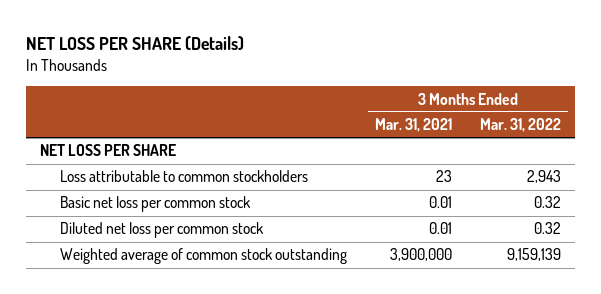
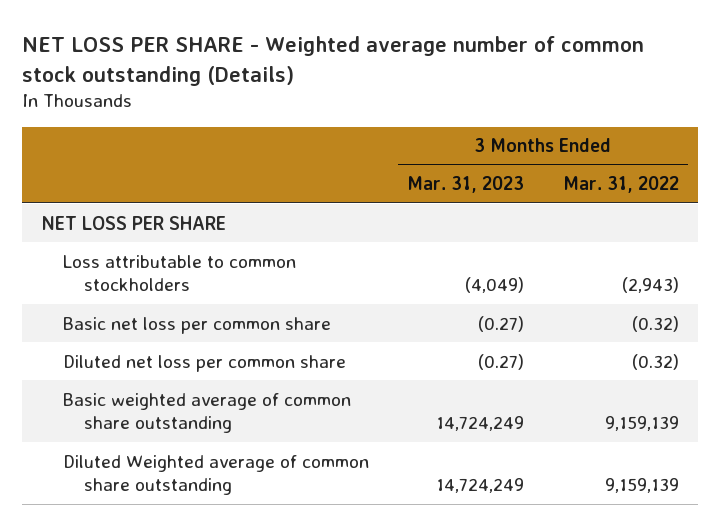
- NET LOSS PER SHARE (Details)
+ NET LOSS PER SHARE - Weighted average number of common stock outstanding (Details)
- | 3 Months Ended Mar. 31, 2021 | 3 Months Ended Mar. 31, 2022
+ | 3 Months Ended Mar. 31, 2023 | 3 Months Ended Mar. 31, 2022
- Loss attributable to common stockholders | 23 | 2,943
- Basic net loss per common stock | 0.01 | 0.32
- Diluted net loss per common stock | 0.01 | 0.32
- Weighted average of common stock outstanding | 3,900,000 | 9,159,139
+ Loss attributable to common stockholders | (4,049) | (2,943)
+ Basic net loss per common share | (0.27) | (0.32)
+ Diluted net loss per common share | (0.27) | (0.32)
+ Basic weighted average of common share outstanding | 14,724,249 | 9,159,139
+ Diluted Weighted average of common share outstanding | 14,724,249 | 9,159,139

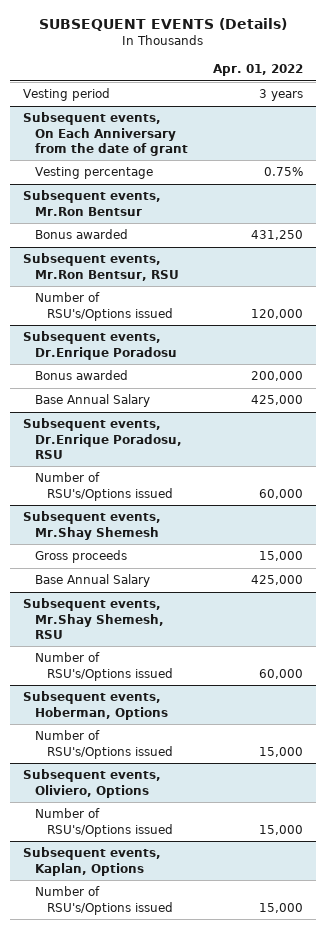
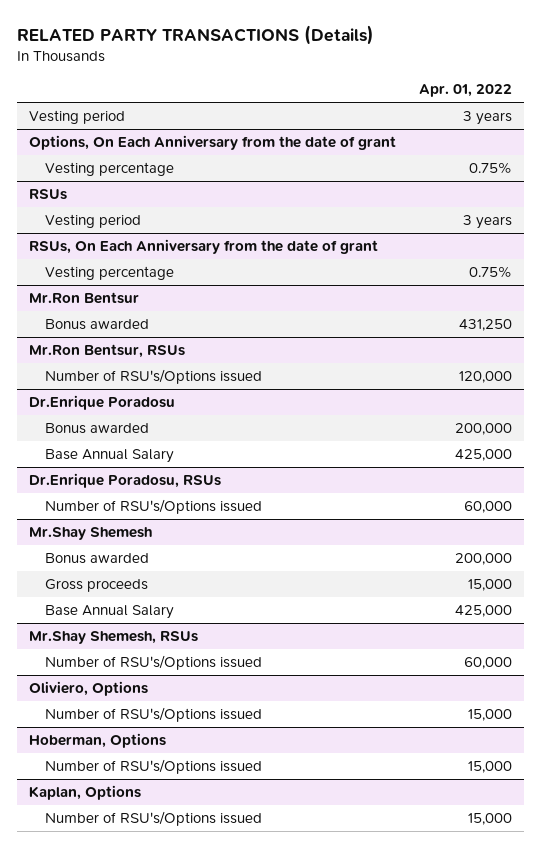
- SUBSEQUENT EVENTS (Details)
+ RELATED PARTY TRANSACTIONS (Details)
- Subsequent events, On Each Anniversary from the date of grant
+ Options, On Each Anniversary from the date of grant
- Subsequent events, Mr.Ron Bentsur
+ RSUs
+ Vesting period | 3 years
+ RSUs, On Each Anniversary from the date of grant
+ Vesting percentage | 0.75%
+ Mr.Ron Bentsur
- Subsequent events, Mr.Ron Bentsur, RSU
+ Mr.Ron Bentsur, RSUs
- Subsequent events, Dr.Enrique Poradosu
+ Dr.Enrique Poradosu
- Subsequent events, Dr.Enrique Poradosu, RSU
+ Dr.Enrique Poradosu, RSUs
- Subsequent events, Mr.Shay Shemesh
+ Mr.Shay Shemesh
+ Bonus awarded | 200,000
- Subsequent events, Mr.Shay Shemesh, RSU
+ Mr.Shay Shemesh, RSUs
- Subsequent events, Hoberman, Options
+ Oliviero, Options
- Subsequent events, Oliviero, Options
+ Hoberman, Options
- Subsequent events, Kaplan, Options
+ Kaplan, Options

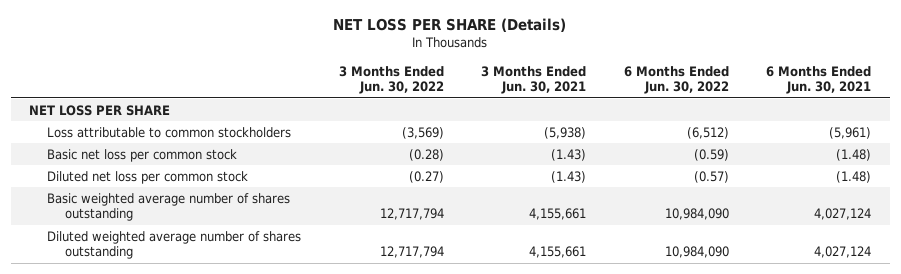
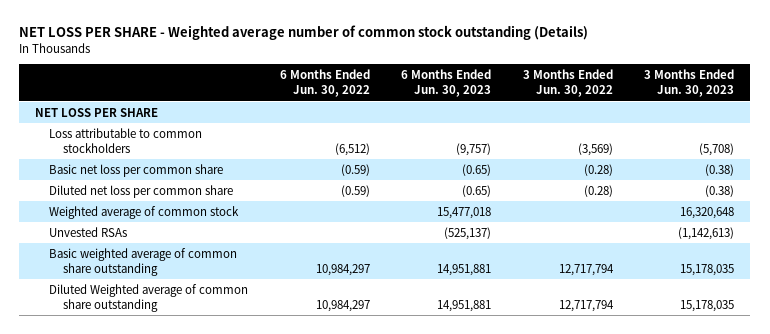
- NET LOSS PER SHARE (Details)
+ NET LOSS PER SHARE - Weighted average number of common stock outstanding (Details)
- | 3 Months Ended Jun. 30, 2022 | 3 Months Ended Jun. 30, 2021 | 6 Months Ended Jun. 30, 2022 | 6 Months Ended Jun. 30, 2021
+ | 6 Months Ended Jun. 30, 2022 | 6 Months Ended Jun. 30, 2023 | 3 Months Ended Jun. 30, 2022 | 3 Months Ended Jun. 30, 2023
- Basic net loss per common stock | (0.28) | (1.43) | (0.59) | (1.48)
- Diluted net loss per common stock | (0.27) | (1.43) | (0.57) | (1.48)
- Basic weighted average number of shares outstanding | 12,717,794 | 4,155,661 | 10,984,090 | 4,027,124
- Diluted weighted average number of shares outstanding | 12,717,794 | 4,155,661 | 10,984,090 | 4,027,124
+ Basic net loss per common share | (0.59) | (0.65) | (0.28) | (0.38)
+ Diluted net loss per common share | (0.59) | (0.65) | (0.28) | (0.38)
+ Weighted average of common stock | | 15,477,018 | | 16,320,648
+ Unvested RSAs | | (525,137) | | (1,142,613)
+ Basic weighted average of common share outstanding | 10,984,297 | 14,951,881 | 12,717,794 | 15,178,035
+ Diluted Weighted average of common share outstanding | 10,984,297 | 14,951,881 | 12,717,794 | 15,178,035

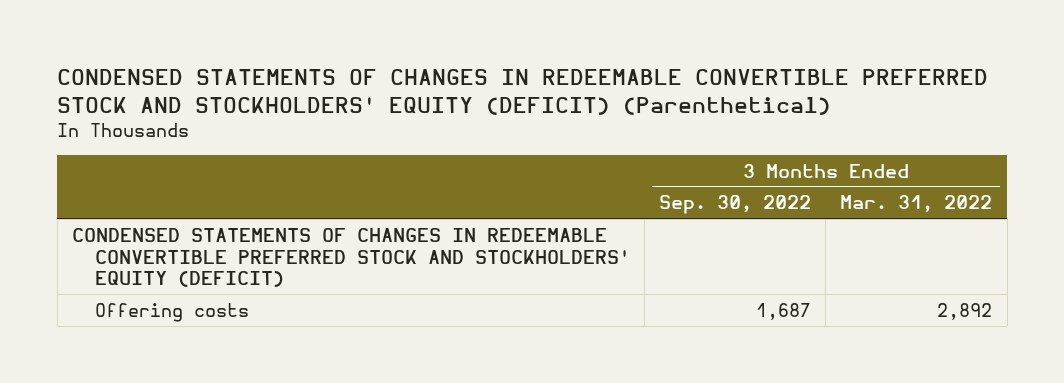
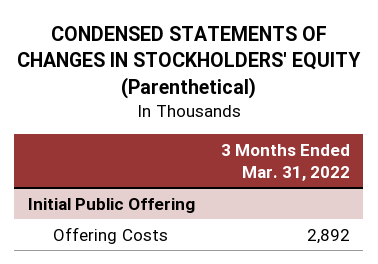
- CONDENSED STATEMENTS OF CHANGES IN REDEEMABLE CONVERTIBLE PREFERRED STOCK AND STOCKHOLDERS' EQUITY (DEFICIT) (Parenthetical)
+ CONDENSED STATEMENTS OF CHANGES IN STOCKHOLDERS' EQUITY (Parenthetical)
- | 3 Months Ended Sep. 30, 2022 | 3 Months Ended Mar. 31, 2022
+ | 3 Months Ended Mar. 31, 2022
- CONDENSED STATEMENTS OF CHANGES IN REDEEMABLE CONVERTIBLE PREFERRED STOCK AND STOCKHOLDERS' EQUITY (DEFICIT)
- Offering costs | 1,687 | 2,892
+ Initial Public Offering
+ Offering Costs | 2,892

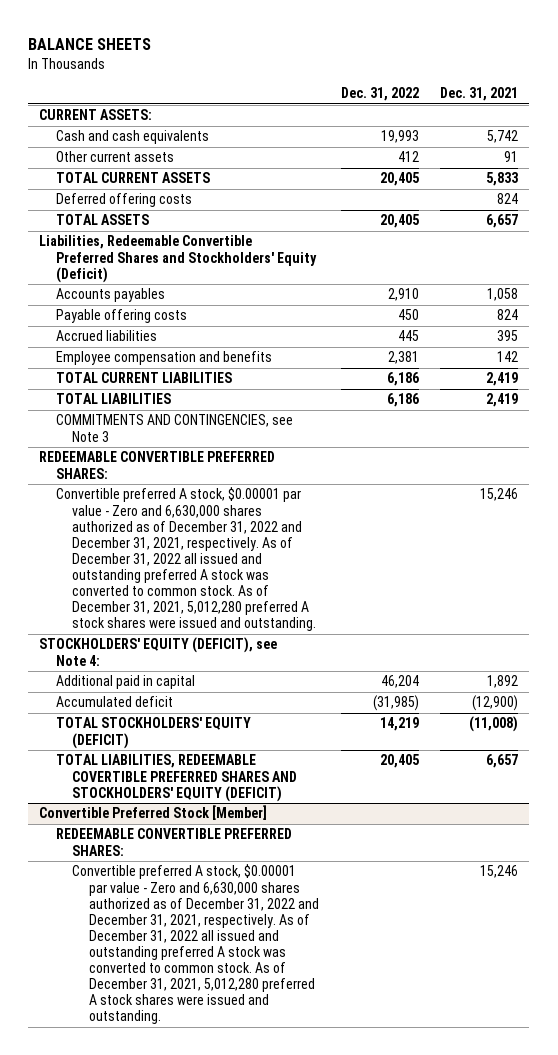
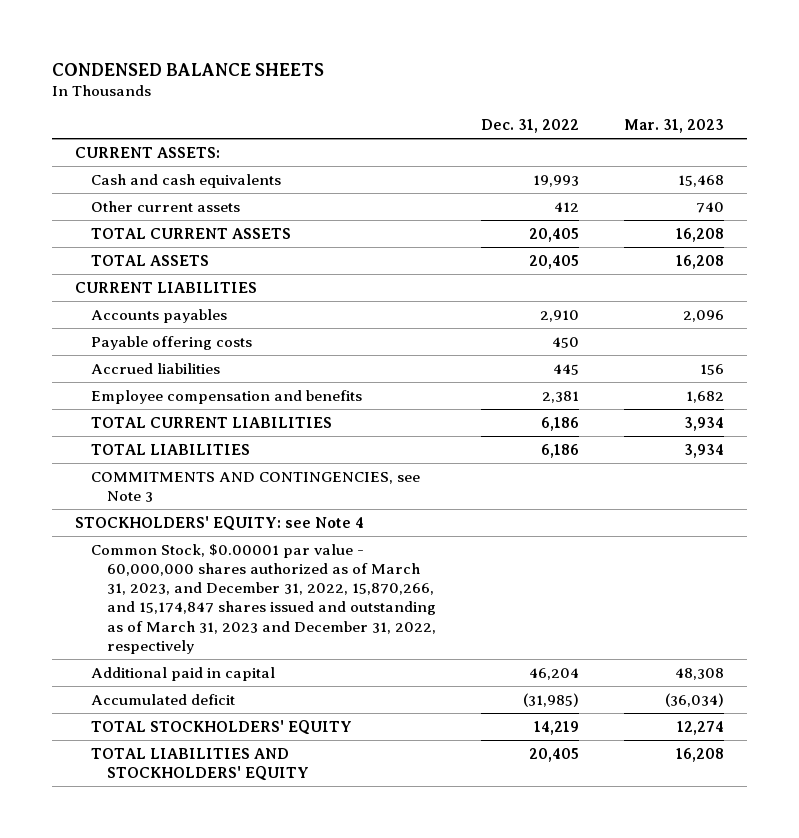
- BALANCE SHEETS
+ CONDENSED BALANCE SHEETS
- | Dec. 31, 2022 | Dec. 31, 2021
+ | Dec. 31, 2022 | Mar. 31, 2023
- Deferred offering costs | | 824
- Liabilities, Redeemable Convertible Preferred Shares and Stockholders' Equity (Deficit)
+ CURRENT LIABILITIES
- REDEEMABLE CONVERTIBLE PREFERRED SHARES:
- Convertible preferred A stock, $0.00001 par value - Zero and 6,630,000 shares authorized as of December 31, 2022 and December 31, 2021, respectively. As of December 31, 2022 all issued and outstanding preferred A stock was converted to common stock. As of December 31, 2021, 5,012,280 preferred A stock shares were issued and outstanding. | | 15,246
- STOCKHOLDERS' EQUITY (DEFICIT), see Note 4:
+ STOCKHOLDERS' EQUITY: see Note 4
+ Common Stock, $0.00001 par value - 60,000,000 shares authorized as of March 31, 2023, and December 31, 2022, 15,870,266, and 15,174,847 shares issued and outstanding as of March 31, 2023 and December 31, 2022, respectively
- TOTAL STOCKHOLDERS' EQUITY (DEFICIT) | 14,219 | (11,008)
- TOTAL LIABILITIES, REDEEMABLE COVERTIBLE PREFERRED SHARES AND STOCKHOLDERS' EQUITY (DEFICIT) | 20,405 | 6,657
- Convertible Preferred Stock [Member]
- REDEEMABLE CONVERTIBLE PREFERRED SHARES:
- Convertible preferred A stock, $0.00001 par value - Zero and 6,630,000 shares authorized as of December 31, 2022 and December 31, 2021, respectively. As of December 31, 2022 all issued and outstanding preferred A stock was converted to common stock. As of December 31, 2021, 5,012,280 preferred A stock shares were issued and outstanding. | | 15,246
+ TOTAL STOCKHOLDERS' EQUITY | 14,219 | 12,274
+ TOTAL LIABILITIES AND STOCKHOLDERS' EQUITY | 20,405 | 16,208

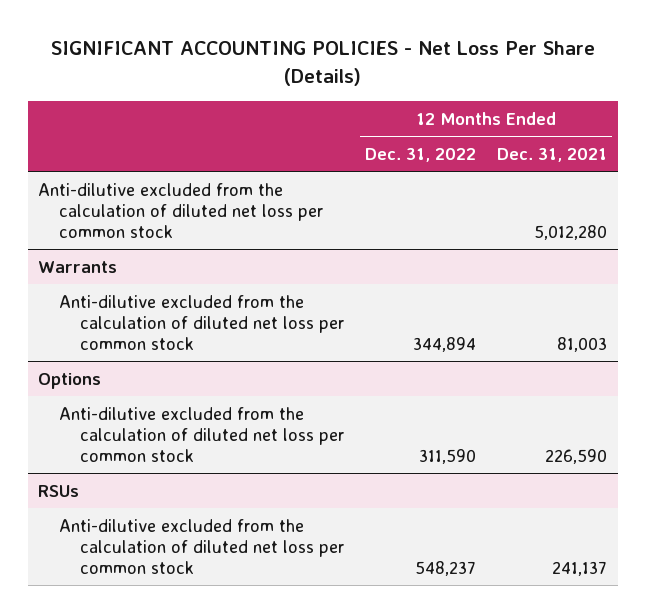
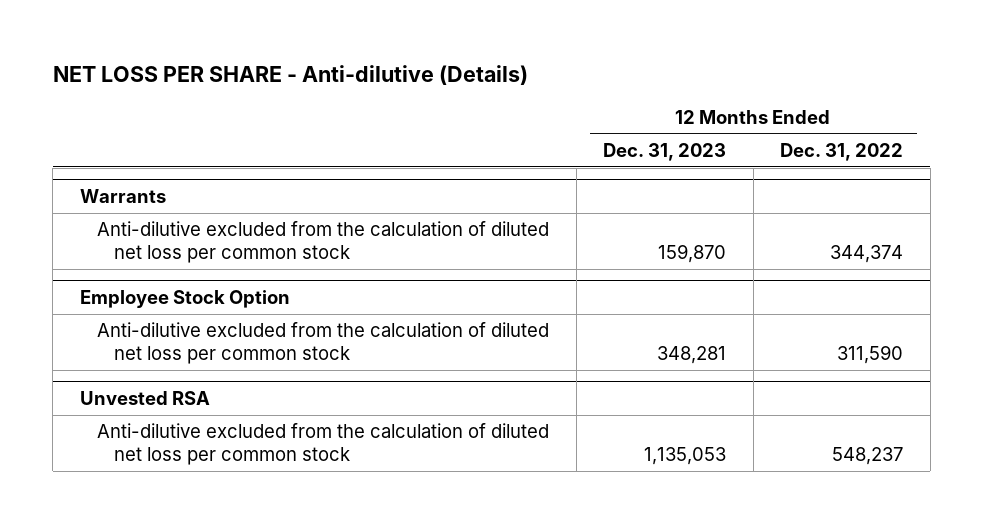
- SIGNIFICANT ACCOUNTING POLICIES - Net Loss Per Share (Details)
+ NET LOSS PER SHARE - Anti-dilutive (Details)
- | 12 Months Ended Dec. 31, 2022 | 12 Months Ended Dec. 31, 2021
+ | 12 Months Ended Dec. 31, 2023 | 12 Months Ended Dec. 31, 2022
- Anti-dilutive excluded from the calculation of diluted net loss per common stock | | 5,012,280
@ Warrants
- Anti-dilutive excluded from the calculation of diluted net loss per common stock | 344,894 | 81,003
- Options
@ Warrants
+ Anti-dilutive excluded from the calculation of diluted net loss per common stock | 159,870 | 344,374
+ Employee Stock Option
- RSUs
+ Unvested RSA

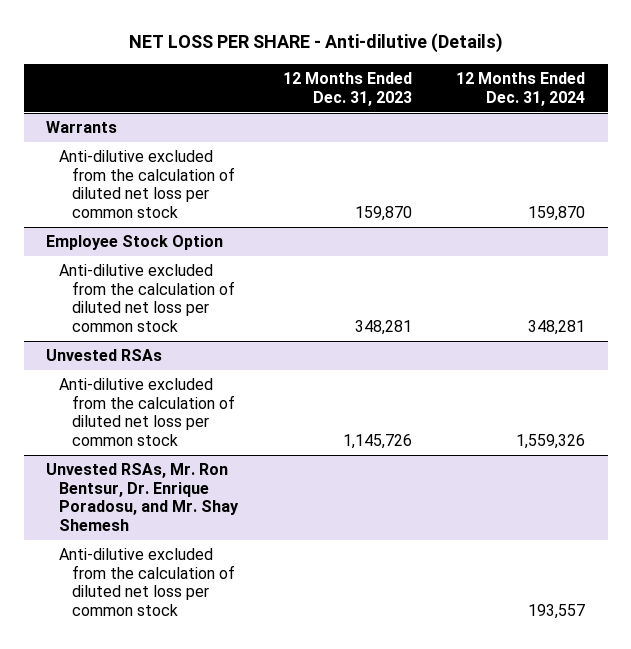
- | 12 Months Ended Dec. 31, 2023 | 12 Months Ended Dec. 31, 2022
+ | 12 Months Ended Dec. 31, 2023 | 12 Months Ended Dec. 31, 2024
- Unvested RSA
- Anti-dilutive excluded from the calculation of diluted net loss per common stock | 1,135,053 | 548,237
+ Unvested RSAs
+ Anti-dilutive excluded from the calculation of diluted net loss per common stock | 1,145,726 | 1,559,326
+ Unvested RSAs, Mr. Ron Bentsur, Dr. Enrique Poradosu, and Mr. Shay Shemesh
+ Anti-dilutive excluded from the calculation of diluted net loss per common stock | | 193,557

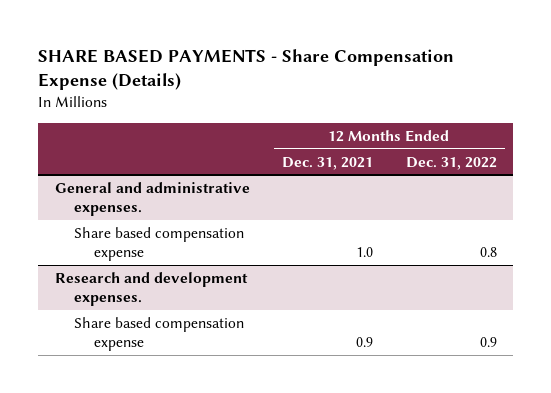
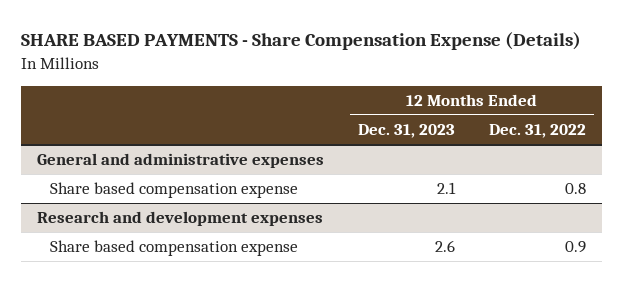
- | 12 Months Ended Dec. 31, 2021 | 12 Months Ended Dec. 31, 2022
+ | 12 Months Ended Dec. 31, 2023 | 12 Months Ended Dec. 31, 2022
- General and administrative expenses.
+ General and administrative expenses
- Research and development expenses.
+ Research and development expenses

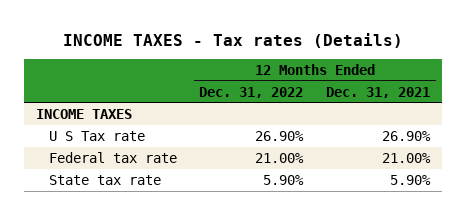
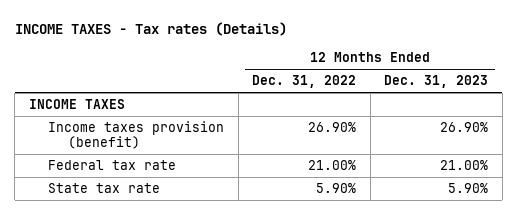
- | 12 Months Ended Dec. 31, 2022 | 12 Months Ended Dec. 31, 2021
+ | 12 Months Ended Dec. 31, 2022 | 12 Months Ended Dec. 31, 2023
- U S Tax rate | 26.90% | 26.90%
+ Income taxes provision (benefit) | 26.90% | 26.90%

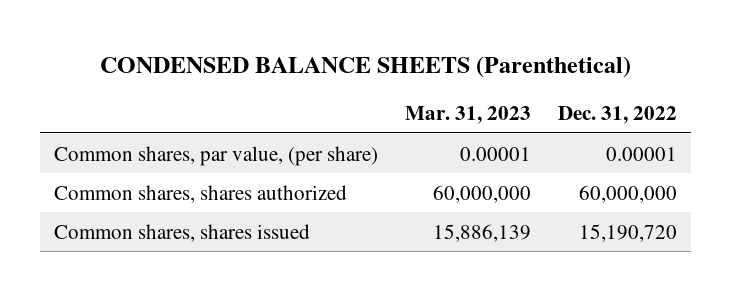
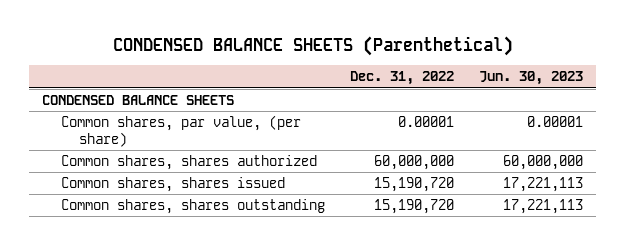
- | Mar. 31, 2023 | Dec. 31, 2022
+ | Dec. 31, 2022 | Jun. 30, 2023
+ CONDENSED BALANCE SHEETS
+ Common shares, shares outstanding | 15,190,720 | 17,221,113

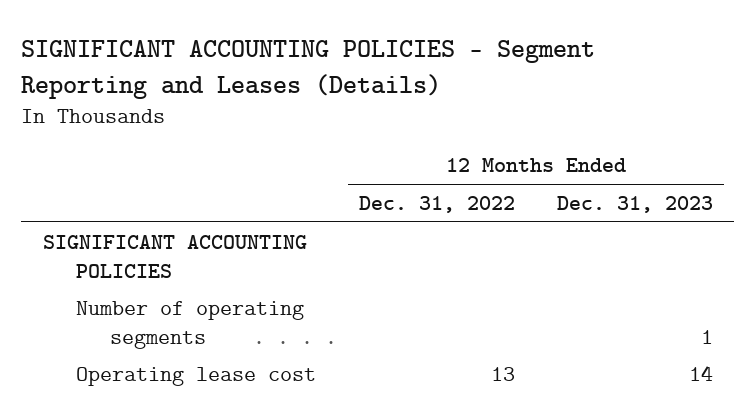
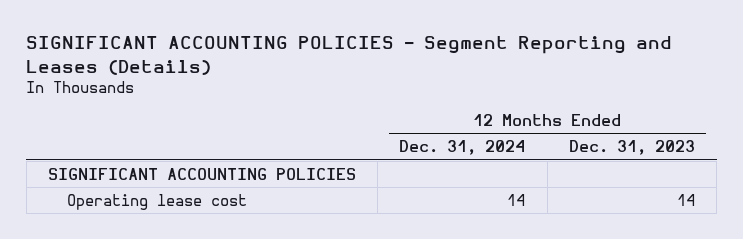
- | 12 Months Ended Dec. 31, 2022 | 12 Months Ended Dec. 31, 2023
+ | 12 Months Ended Dec. 31, 2024 | 12 Months Ended Dec. 31, 2023
- Number of operating segments | | 1

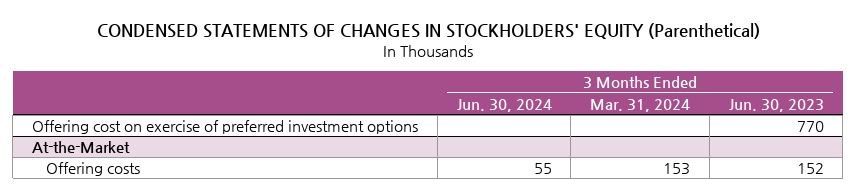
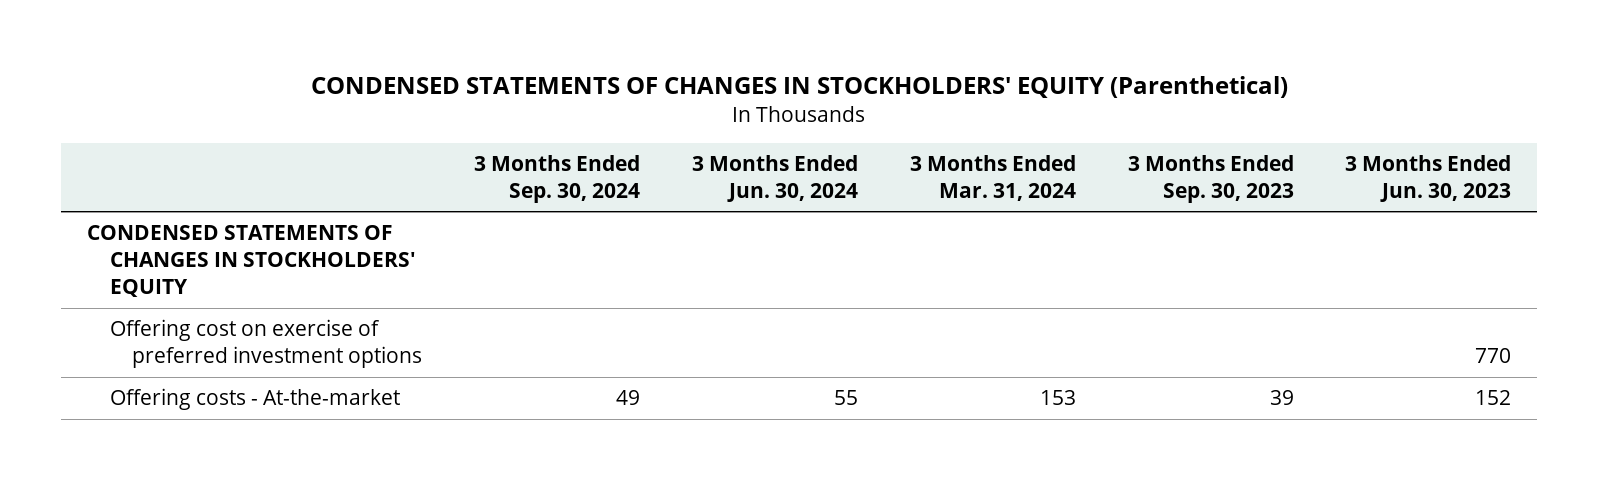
- | 3 Months Ended Jun. 30, 2024 | 3 Months Ended Mar. 31, 2024 | 3 Months Ended Jun. 30, 2023
+ | 3 Months Ended Sep. 30, 2024 | 3 Months Ended Jun. 30, 2024 | 3 Months Ended Mar. 31, 2024 | 3 Months Ended Sep. 30, 2023 | 3 Months Ended Jun. 30, 2023
+ CONDENSED STATEMENTS OF CHANGES IN STOCKHOLDERS' EQUITY
- At-the-Market
- Offering costs | 55 | 153 | 152
+ Offering costs - At-the-market | 49 | 55 | 153 | 39 | 152

